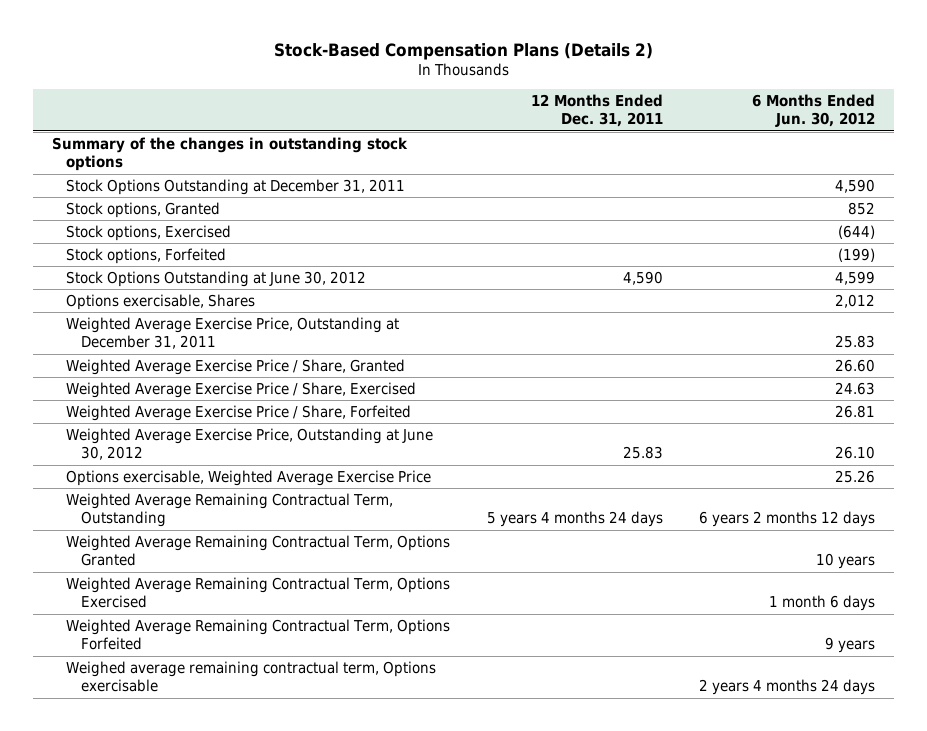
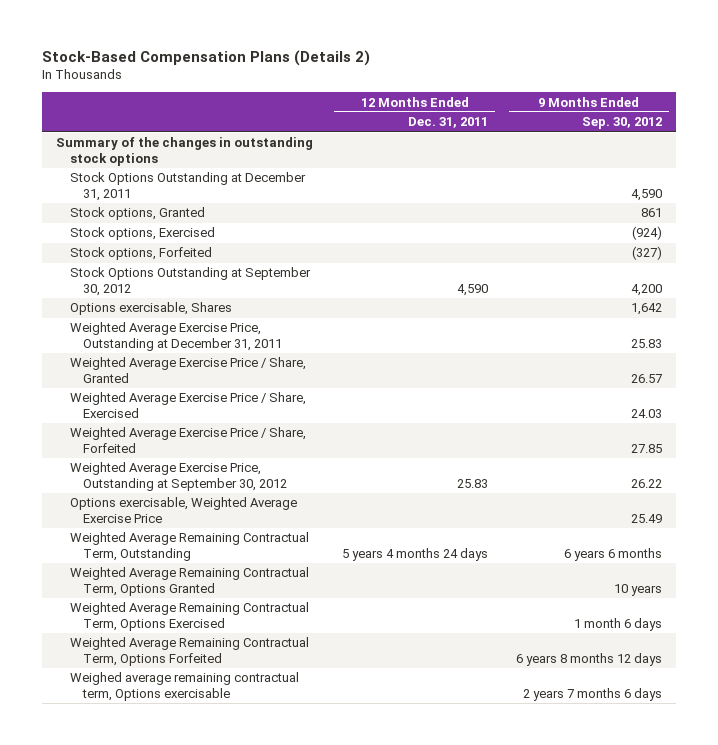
- | 12 Months Ended Dec. 31, 2011 | 6 Months Ended Jun. 30, 2012
+ | 12 Months Ended Dec. 31, 2011 | 9 Months Ended Sep. 30, 2012
- Stock Options Outstanding at June 30, 2012 | 4,590 | 4,599
+ Stock Options Outstanding at September 30, 2012 | 4,590 | 4,200
- Weighted Average Exercise Price, Outstanding at June 30, 2012 | 25.83 | 26.10
+ Weighted Average Exercise Price, Outstanding at September 30, 2012 | 25.83 | 26.22

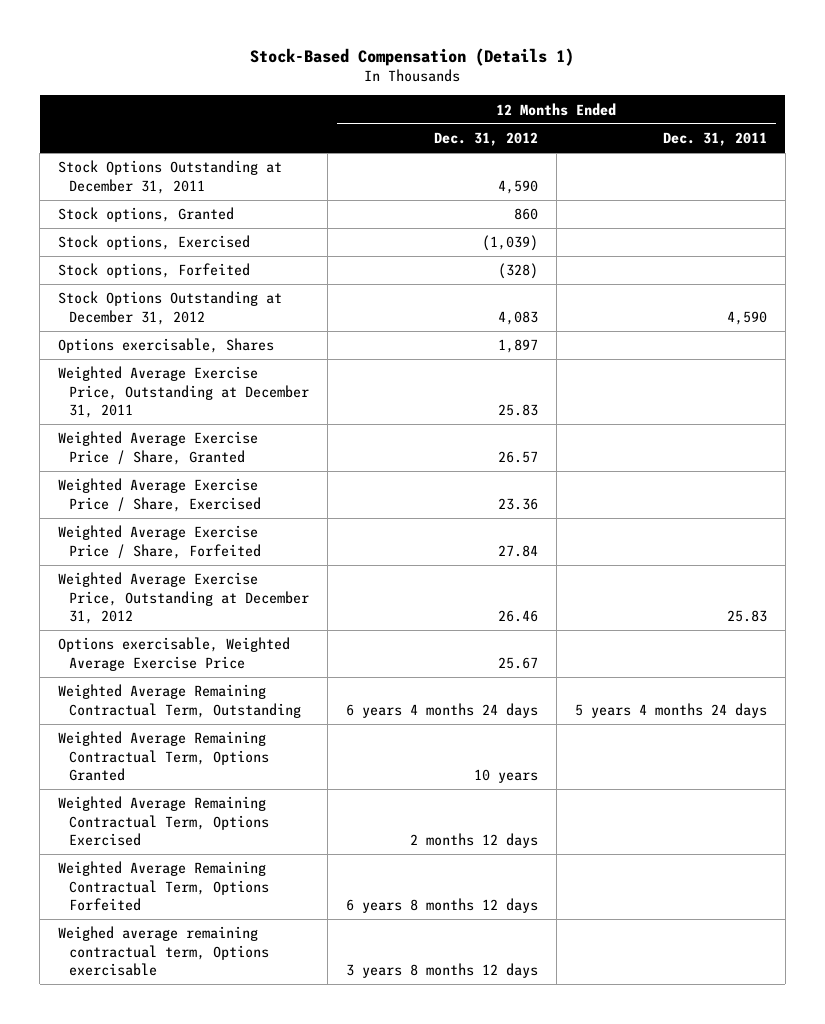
- Stock-Based Compensation Plans (Details 2)
+ Stock-Based Compensation (Details 1)
- | 12 Months Ended Dec. 31, 2011 | 9 Months Ended Sep. 30, 2012
+ | 12 Months Ended Dec. 31, 2012 | 12 Months Ended Dec. 31, 2011
- Summary of the changes in outstanding stock options
- Stock Options Outstanding at September 30, 2012 | 4,590 | 4,200
+ Stock Options Outstanding at December 31, 2012 | 4,083 | 4,590
- Weighted Average Exercise Price, Outstanding at September 30, 2012 | 25.83 | 26.22
+ Weighted Average Exercise Price, Outstanding at December 31, 2012 | 26.46 | 25.83

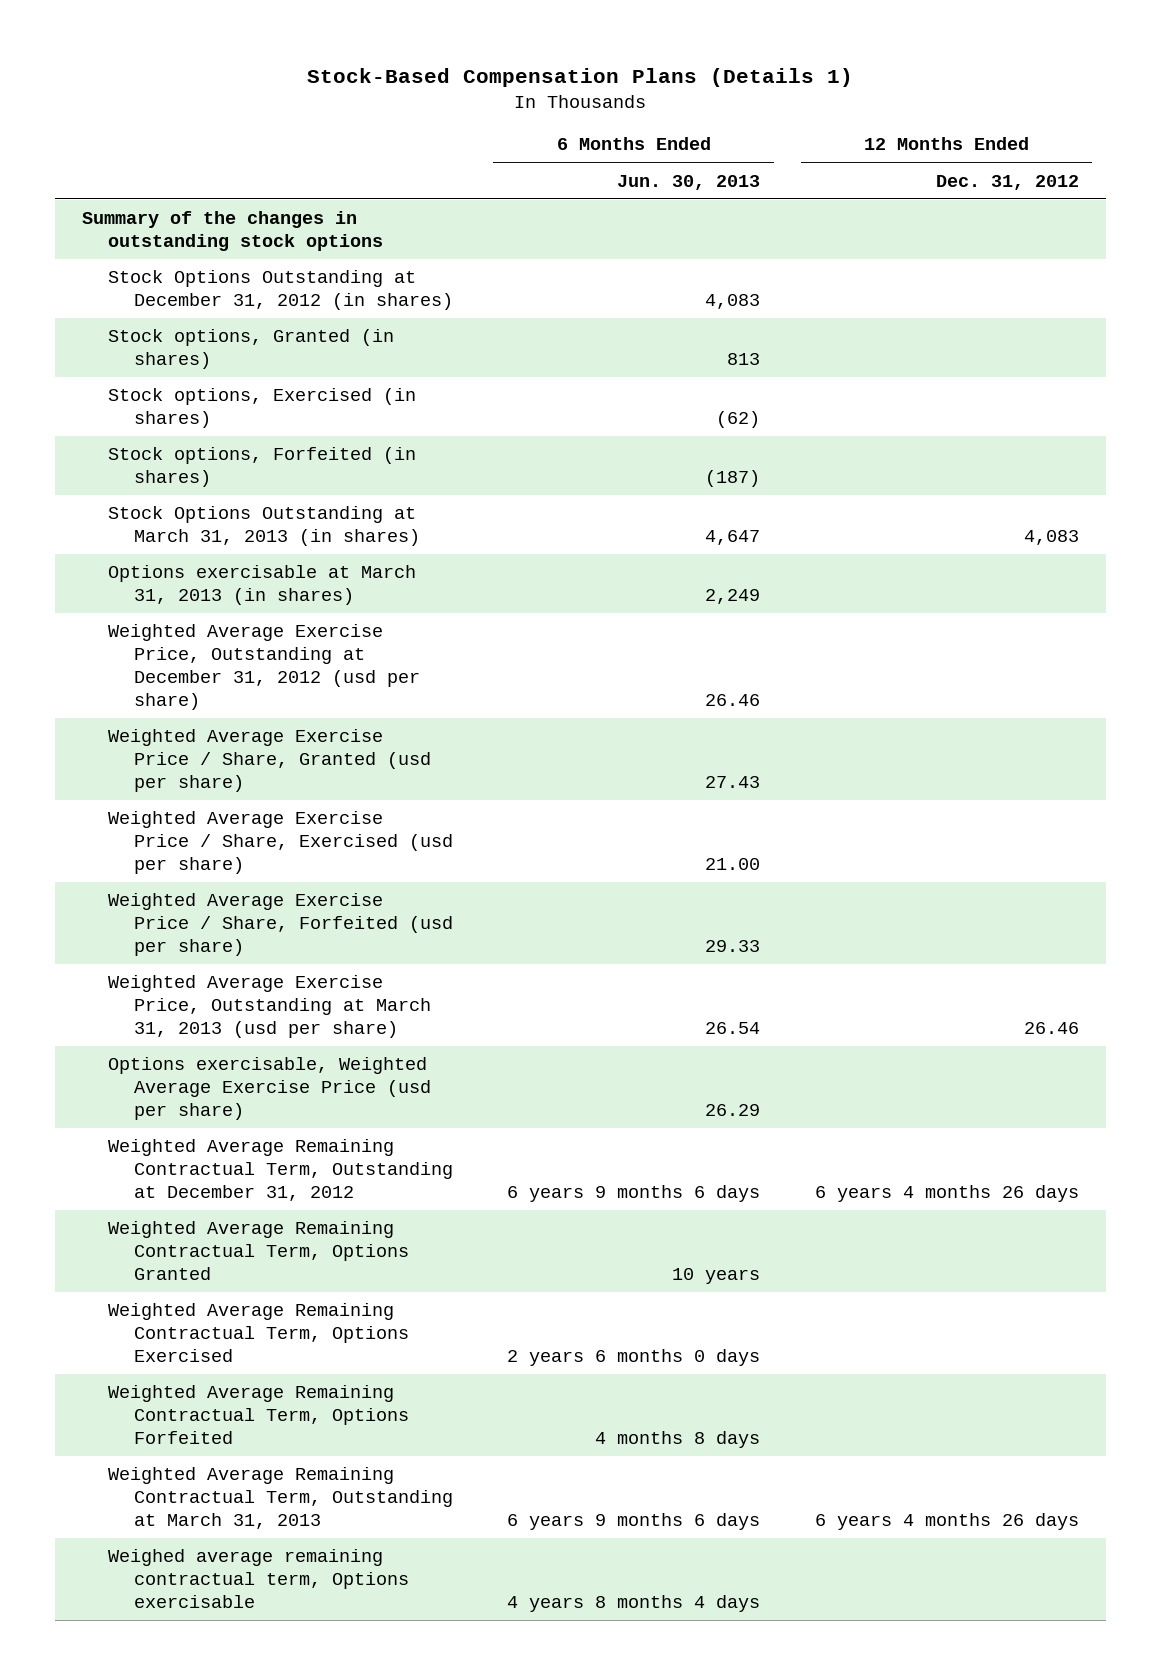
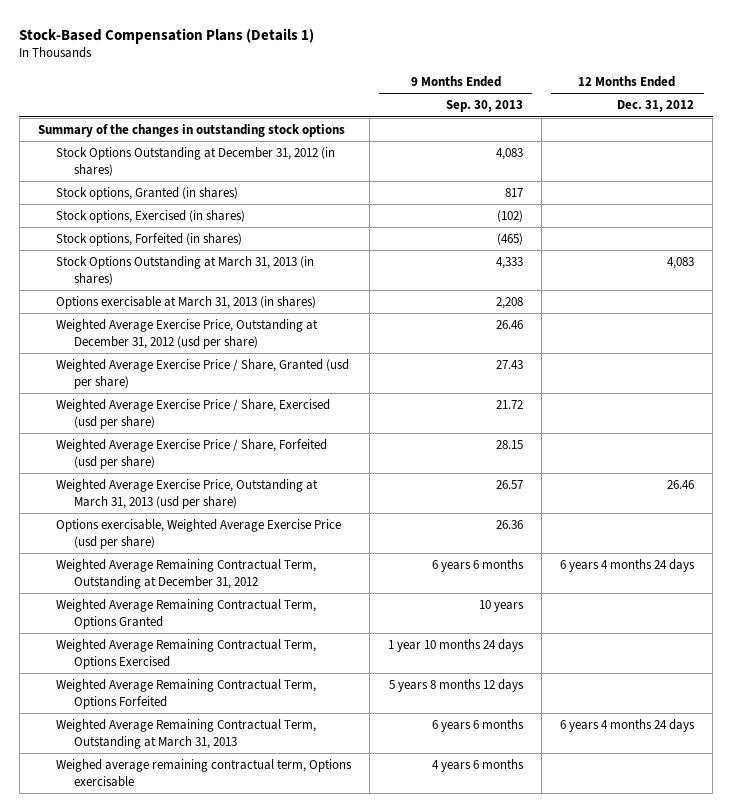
- | 6 Months Ended Jun. 30, 2013 | 12 Months Ended Dec. 31, 2012
+ | 9 Months Ended Sep. 30, 2013 | 12 Months Ended Dec. 31, 2012
- Weighted Average Remaining Contractual Term, Outstanding at December 31, 2012 | 6 years 9 months 6 days | 6 years 4 months 26 days
+ Weighted Average Remaining Contractual Term, Outstanding at December 31, 2012 | 6 years 6 months | 6 years 4 months 24 days
- Weighted Average Remaining Contractual Term, Outstanding at March 31, 2013 | 6 years 9 months 6 days | 6 years 4 months 26 days
+ Weighted Average Remaining Contractual Term, Outstanding at March 31, 2013 | 6 years 6 months | 6 years 4 months 24 days

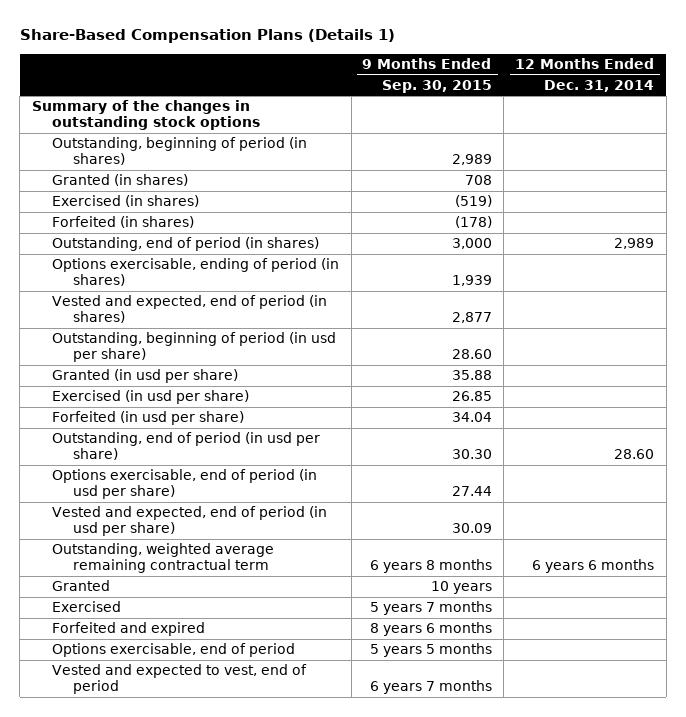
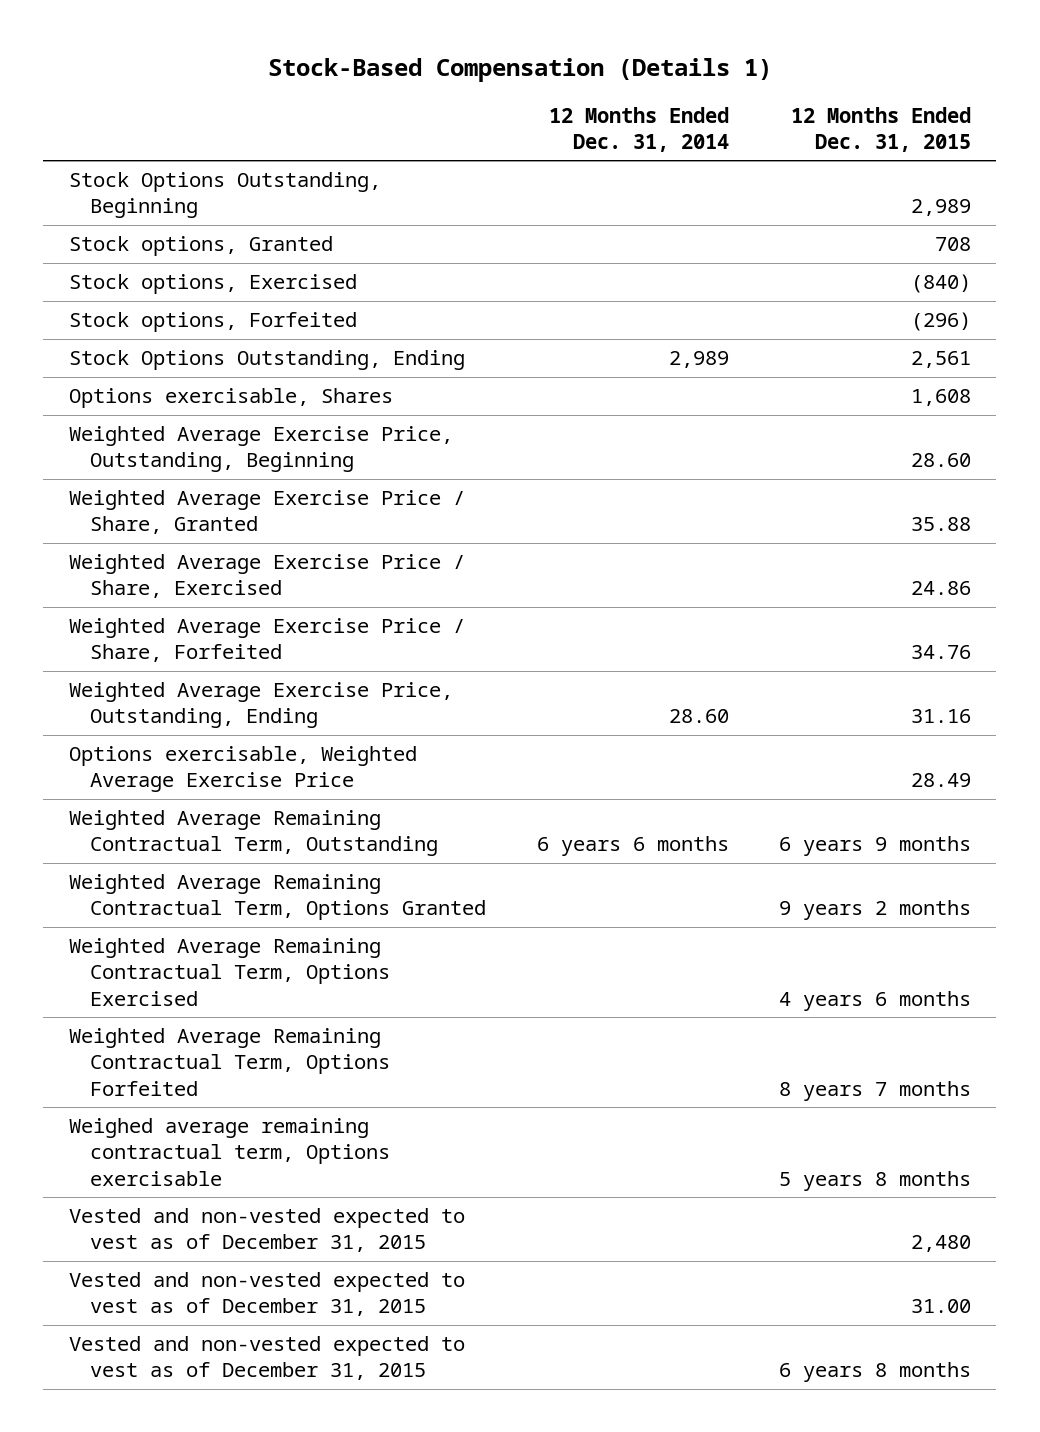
- Share-Based Compensation Plans (Details 1)
+ Stock-Based Compensation (Details 1)
- | 9 Months Ended Sep. 30, 2015 | 12 Months Ended Dec. 31, 2014
+ | 12 Months Ended Dec. 31, 2014 | 12 Months Ended Dec. 31, 2015
- Summary of the changes in outstanding stock options
- Outstanding, beginning of period (in shares) | 2,989 |
- Granted (in shares) | 708 |
- Exercised (in shares) | (519) |
- Forfeited (in shares) | (178) |
- Outstanding, end of period (in shares) | 3,000 | 2,989
- Options exercisable, ending of period (in shares) | 1,939 |
- Vested and expected, end of period (in shares) | 2,877 |
- Outstanding, beginning of period (in usd per share) | 28.60 |
- Granted (in usd per share) | 35.88 |
- Exercised (in usd per share) | 26.85 |
- Forfeited (in usd per share) | 34.04 |
- Outstanding, end of period (in usd per share) | 30.30 | 28.60
- Options exercisable, end of period (in usd per share) | 27.44 |
- Vested and expected, end of period (in usd per share) | 30.09 |
- Outstanding, weighted average remaining contractual term | 6 years 8 months | 6 years 6 months
- Granted | 10 years |
- Exercised | 5 years 7 months |
- Forfeited and expired | 8 years 6 months |
- Options exercisable, end of period | 5 years 5 months |
- Vested and expected to vest, end of period | 6 years 7 months |
+ Stock Options Outstanding, Beginning | | 2,989
+ Stock options, Granted | | 708
+ Stock options, Exercised | | (840)
+ Stock options, Forfeited | | (296)
+ Stock Options Outstanding, Ending | 2,989 | 2,561
+ Options exercisable, Shares | | 1,608
+ Weighted Average Exercise Price, Outstanding, Beginning | | 28.60
+ Weighted Average Exercise Price / Share, Granted | | 35.88
+ Weighted Average Exercise Price / Share, Exercised | | 24.86
+ Weighted Average Exercise Price / Share, Forfeited | | 34.76
+ Weighted Average Exercise Price, Outstanding, Ending | 28.60 | 31.16
+ Options exercisable, Weighted Average Exercise Price | | 28.49
+ Weighted Average Remaining Contractual Term, Outstanding | 6 years 6 months | 6 years 9 months
+ Weighted Average Remaining Contractual Term, Options Granted | | 9 years 2 months
+ Weighted Average Remaining Contractual Term, Options Exercised | | 4 years 6 months
+ Weighted Average Remaining Contractual Term, Options Forfeited | | 8 years 7 months
+ Weighed average remaining contractual term, Options exercisable | | 5 years 8 months
+ Vested and non-vested expected to vest as of December 31, 2015 | | 2,480
+ Vested and non-vested expected to vest as of December 31, 2015 | | 31.00
+ Vested and non-vested expected to vest as of December 31, 2015 | | 6 years 8 months

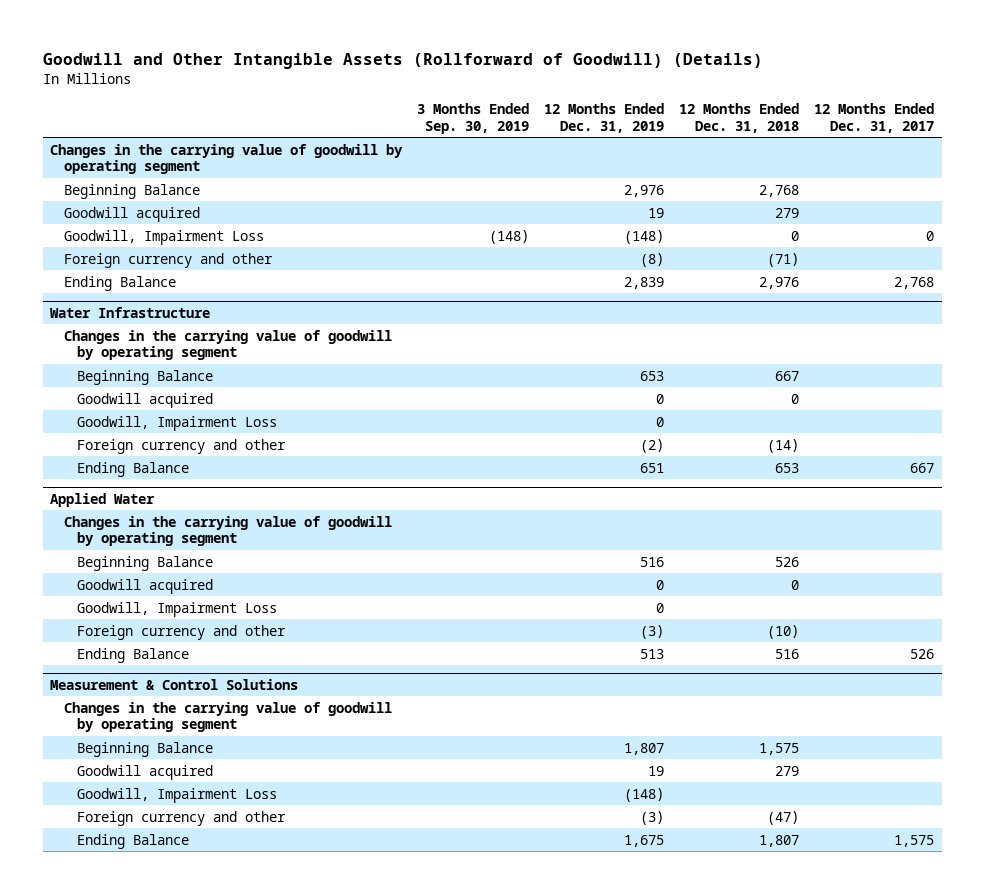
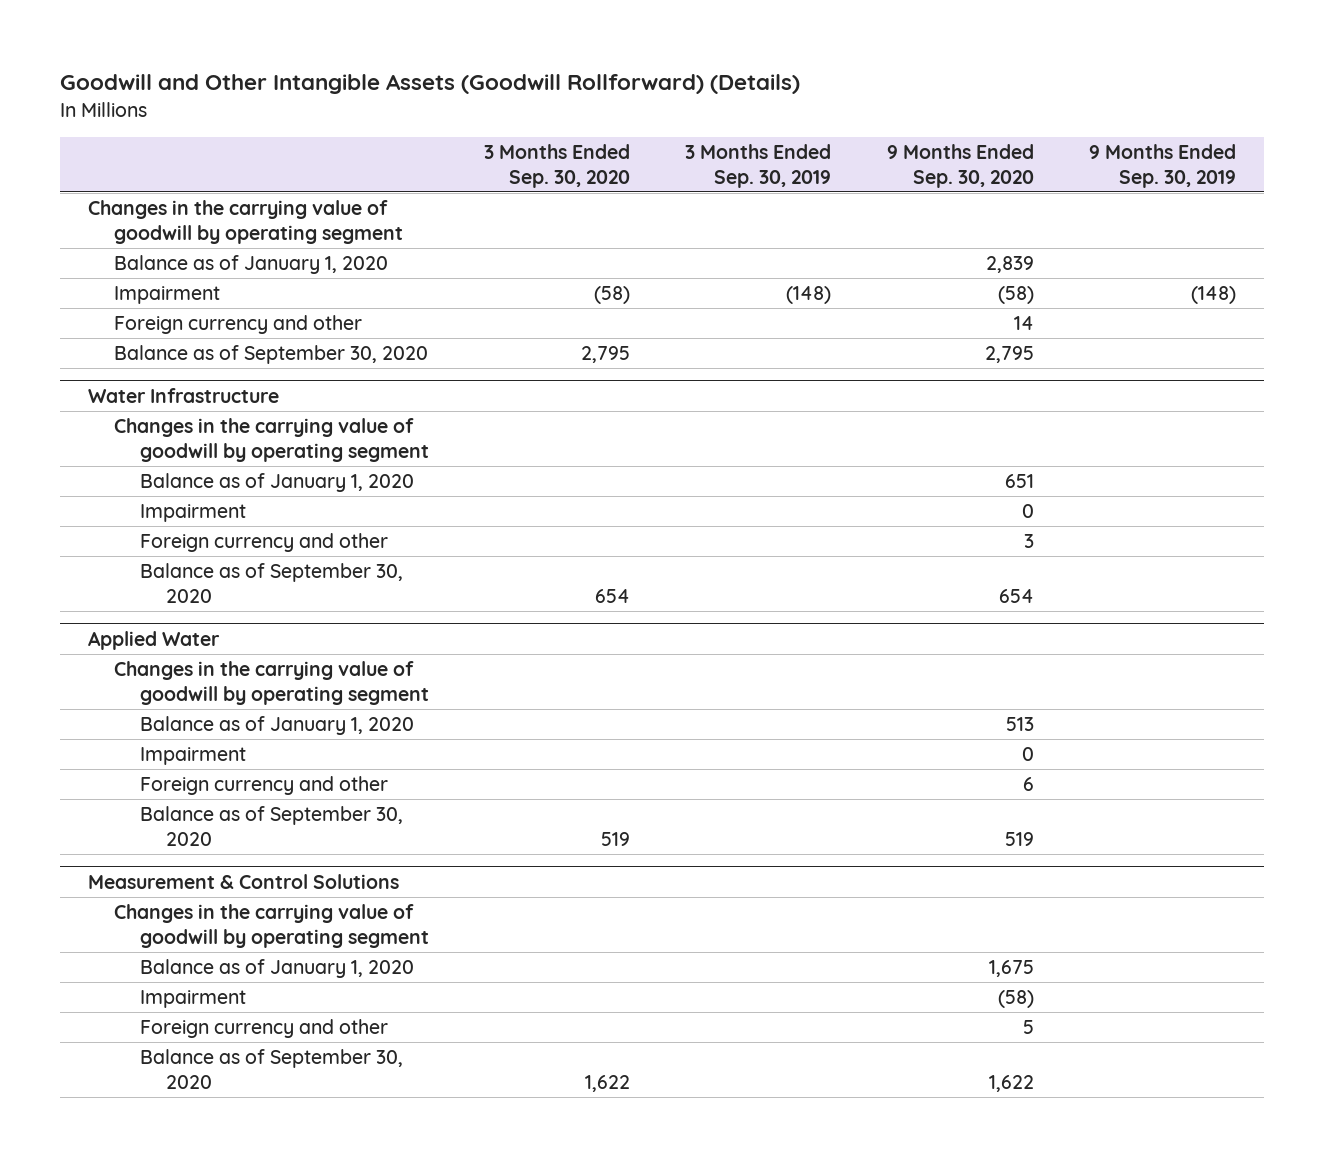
- Goodwill and Other Intangible Assets (Rollforward of Goodwill) (Details)
+ Goodwill and Other Intangible Assets (Goodwill Rollforward) (Details)
- | 3 Months Ended Sep. 30, 2019 | 12 Months Ended Dec. 31, 2019 | 12 Months Ended Dec. 31, 2018 | 12 Months Ended Dec. 31, 2017
+ | 3 Months Ended Sep. 30, 2020 | 3 Months Ended Sep. 30, 2019 | 9 Months Ended Sep. 30, 2020 | 9 Months Ended Sep. 30, 2019
- Beginning Balance | | 2,976 | 2,768 |
- Goodwill acquired | | 19 | 279 |
- Goodwill, Impairment Loss | (148) | (148) | 0 | 0
+ Balance as of January 1, 2020 | | | 2,839 |
+ Impairment | (58) | (148) | (58) | (148)
- Ending Balance | | 2,839 | 2,976 | 2,768
+ Balance as of September 30, 2020 | 2,795 | | 2,795 |
@ Water Infrastructure
- Beginning Balance | | 653 | 667 |
- Goodwill acquired | | 0 | 0 |
- Goodwill, Impairment Loss | | 0 | |
+ Balance as of January 1, 2020 | | | 651 |
+ Impairment | | | 0 |
- Ending Balance | | 651 | 653 | 667
+ Balance as of September 30, 2020 | 654 | | 654 |
@ Applied Water
- Beginning Balance | | 516 | 526 |
- Goodwill acquired | | 0 | 0 |
- Goodwill, Impairment Loss | | 0 | |
+ Balance as of January 1, 2020 | | | 513 |
+ Impairment | | | 0 |
- Ending Balance | | 513 | 516 | 526
+ Balance as of September 30, 2020 | 519 | | 519 |
@ Measurement & Control Solutions
- Beginning Balance | | 1,807 | 1,575 |
- Goodwill acquired | | 19 | 279 |
- Goodwill, Impairment Loss | | (148) | |
+ Balance as of January 1, 2020 | | | 1,675 |
+ Impairment | | | (58) |
- Ending Balance | | 1,675 | 1,807 | 1,575
+ Balance as of September 30, 2020 | 1,622 | | 1,622 |

